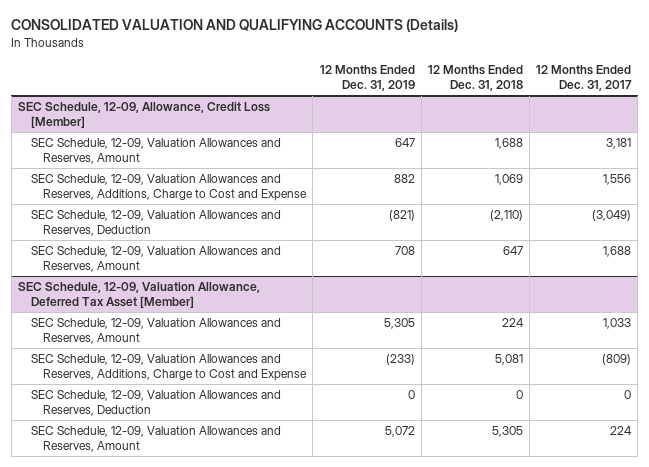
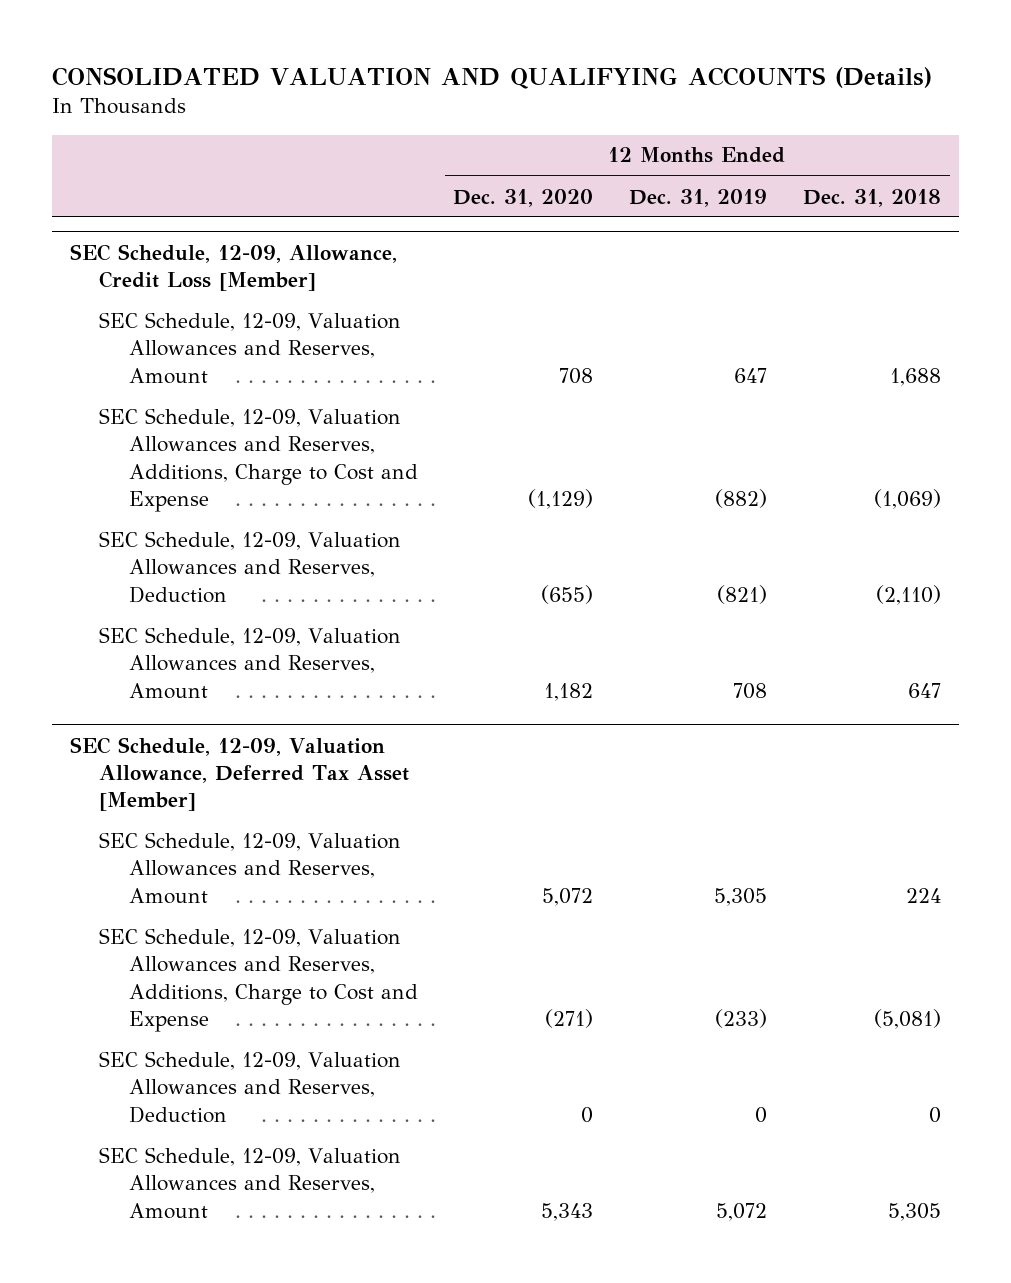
- | 12 Months Ended Dec. 31, 2019 | 12 Months Ended Dec. 31, 2018 | 12 Months Ended Dec. 31, 2017
+ | 12 Months Ended Dec. 31, 2020 | 12 Months Ended Dec. 31, 2019 | 12 Months Ended Dec. 31, 2018
@ SEC Schedule, 12-09, Allowance, Credit Loss [Member]
- SEC Schedule, 12-09, Valuation Allowances and Reserves, Additions, Charge to Cost and Expense | 882 | 1,069 | 1,556
+ SEC Schedule, 12-09, Valuation Allowances and Reserves, Additions, Charge to Cost and Expense | (1,129) | (882) | (1,069)
@ SEC Schedule, 12-09, Valuation Allowance, Deferred Tax Asset [Member]
- SEC Schedule, 12-09, Valuation Allowances and Reserves, Additions, Charge to Cost and Expense | (233) | 5,081 | (809)
+ SEC Schedule, 12-09, Valuation Allowances and Reserves, Additions, Charge to Cost and Expense | (271) | (233) | (5,081)

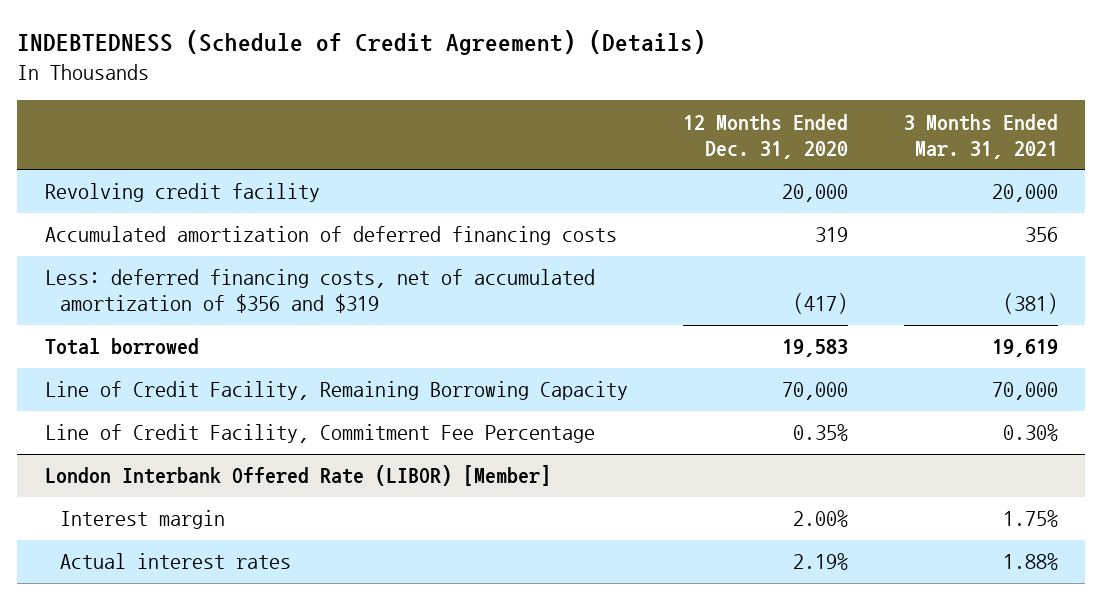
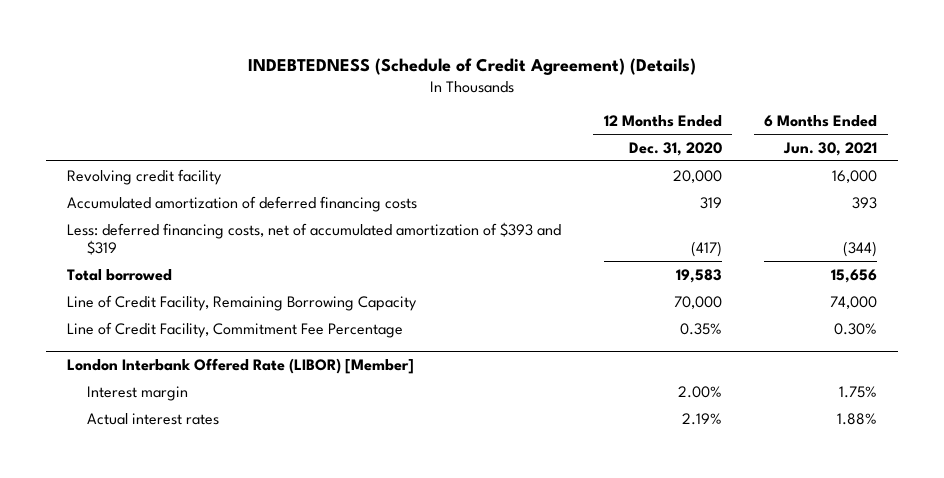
- | 12 Months Ended Dec. 31, 2020 | 3 Months Ended Mar. 31, 2021
+ | 12 Months Ended Dec. 31, 2020 | 6 Months Ended Jun. 30, 2021
- Less: deferred financing costs, net of accumulated amortization of $356 and $319 | (417) | (381)
+ Less: deferred financing costs, net of accumulated amortization of $393 and $319 | (417) | (344)

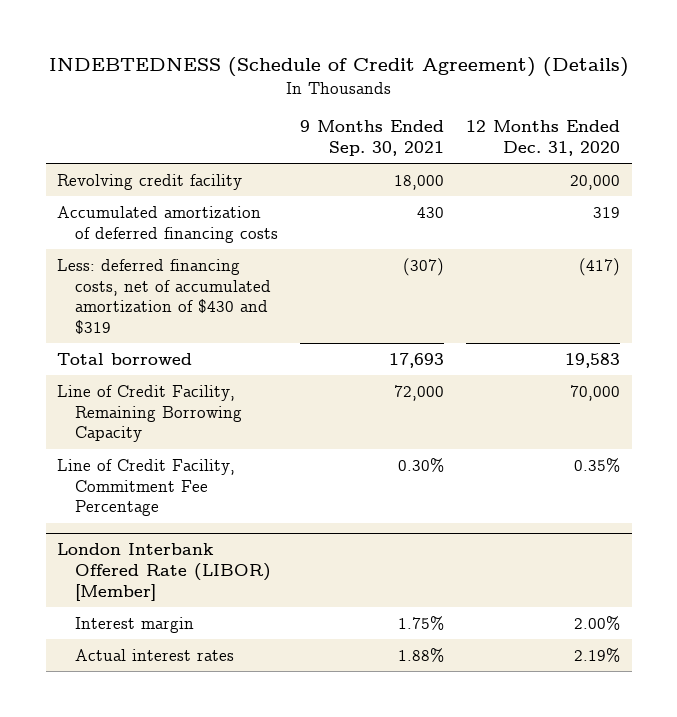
- | 12 Months Ended Dec. 31, 2020 | 6 Months Ended Jun. 30, 2021
+ | 9 Months Ended Sep. 30, 2021 | 12 Months Ended Dec. 31, 2020
- Less: deferred financing costs, net of accumulated amortization of $393 and $319 | (417) | (344)
+ Less: deferred financing costs, net of accumulated amortization of $430 and $319 | (307) | (417)

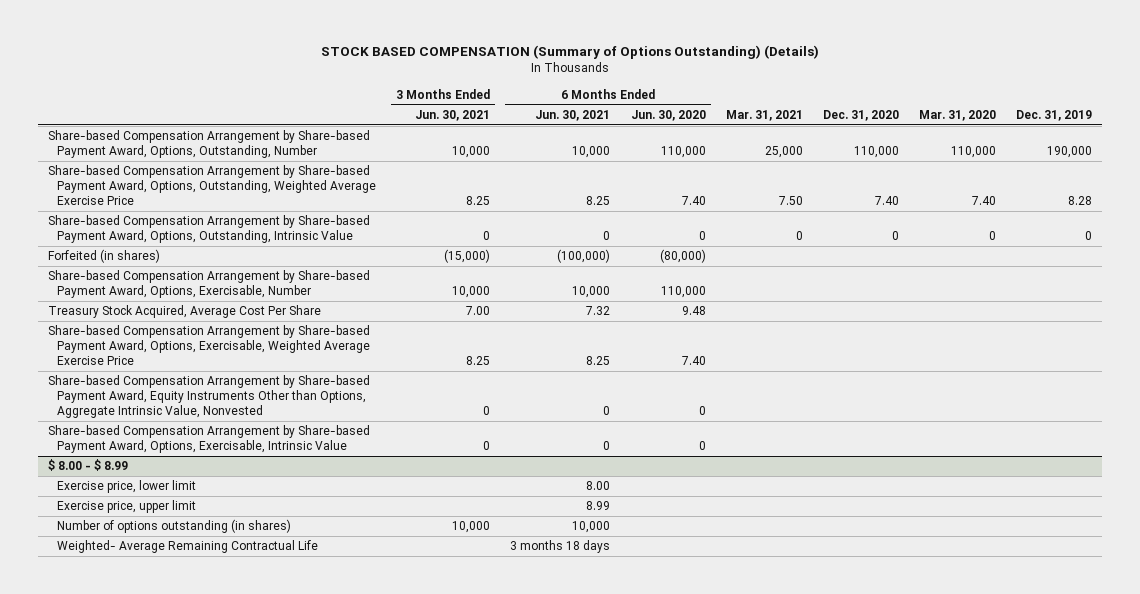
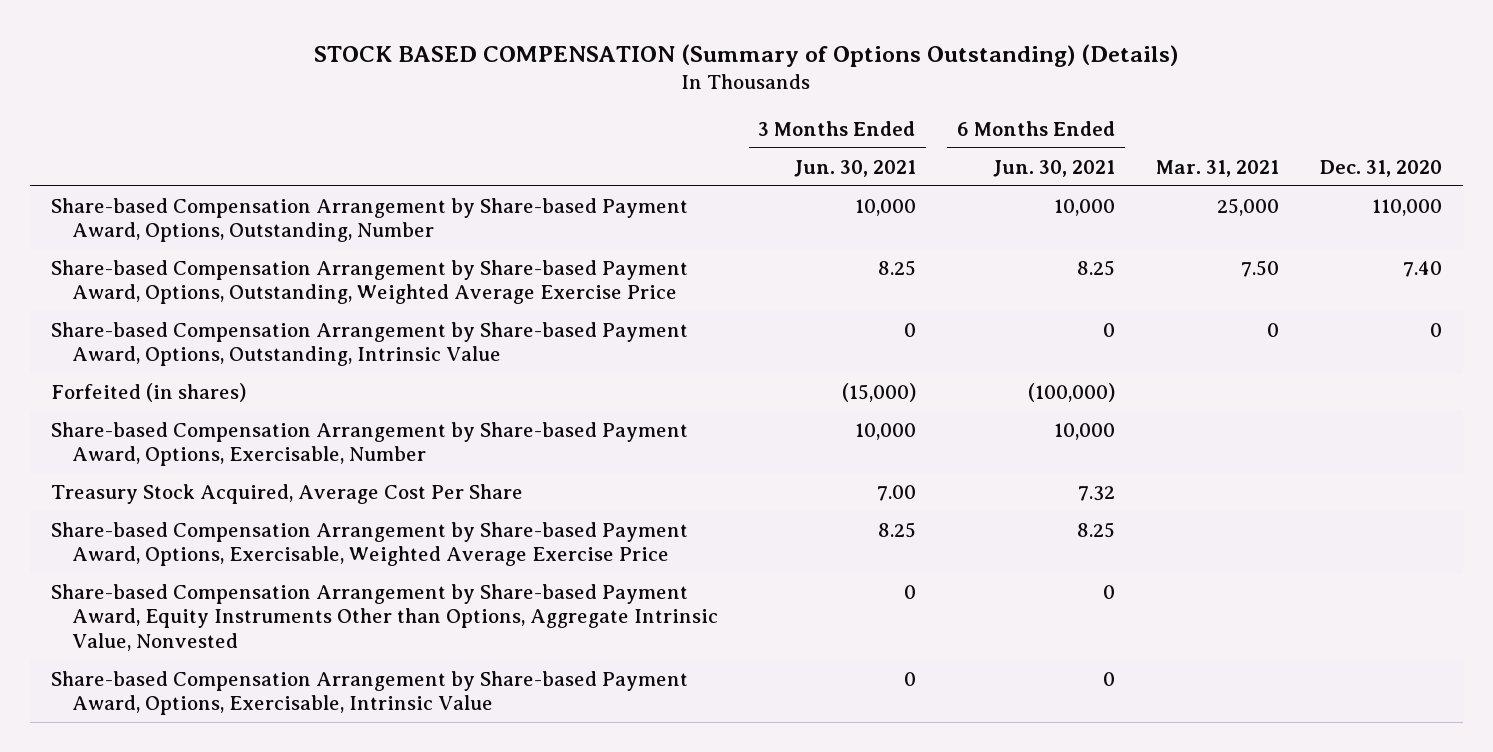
- | 3 Months Ended Jun. 30, 2021 | 6 Months Ended Jun. 30, 2021 | 6 Months Ended Jun. 30, 2020 | Mar. 31, 2021 | Dec. 31, 2020 | Mar. 31, 2020 | Dec. 31, 2019
+ | 3 Months Ended Jun. 30, 2021 | 6 Months Ended Jun. 30, 2021 | Mar. 31, 2021 | Dec. 31, 2020
- $ 8.00 - $ 8.99
- Exercise price, lower limit | | 8.00 | | | | |
- Exercise price, upper limit | | 8.99 | | | | |
- Number of options outstanding (in shares) | 10,000 | 10,000 | | | | |
- Weighted- Average Remaining Contractual Life | | 3 months 18 days | | | | |

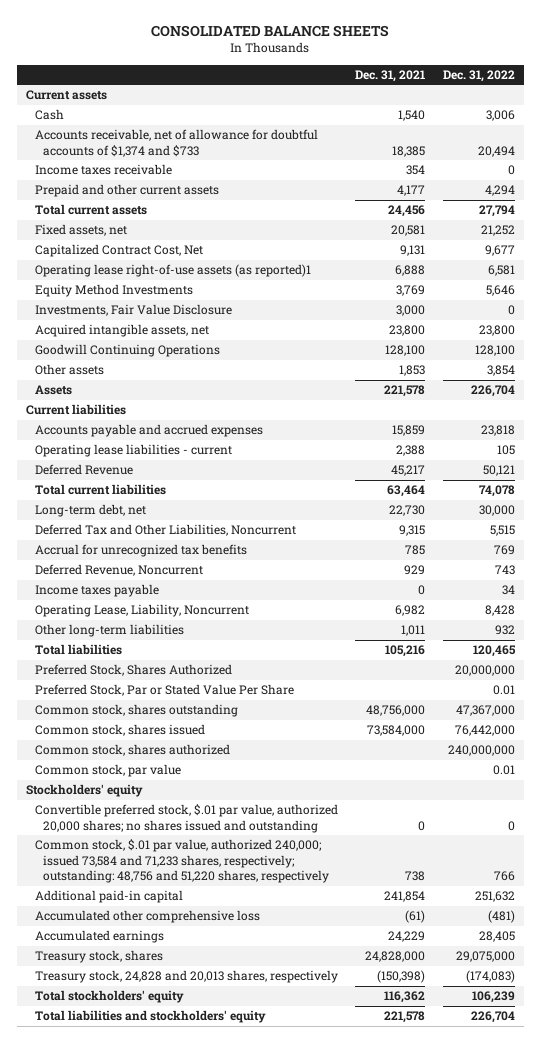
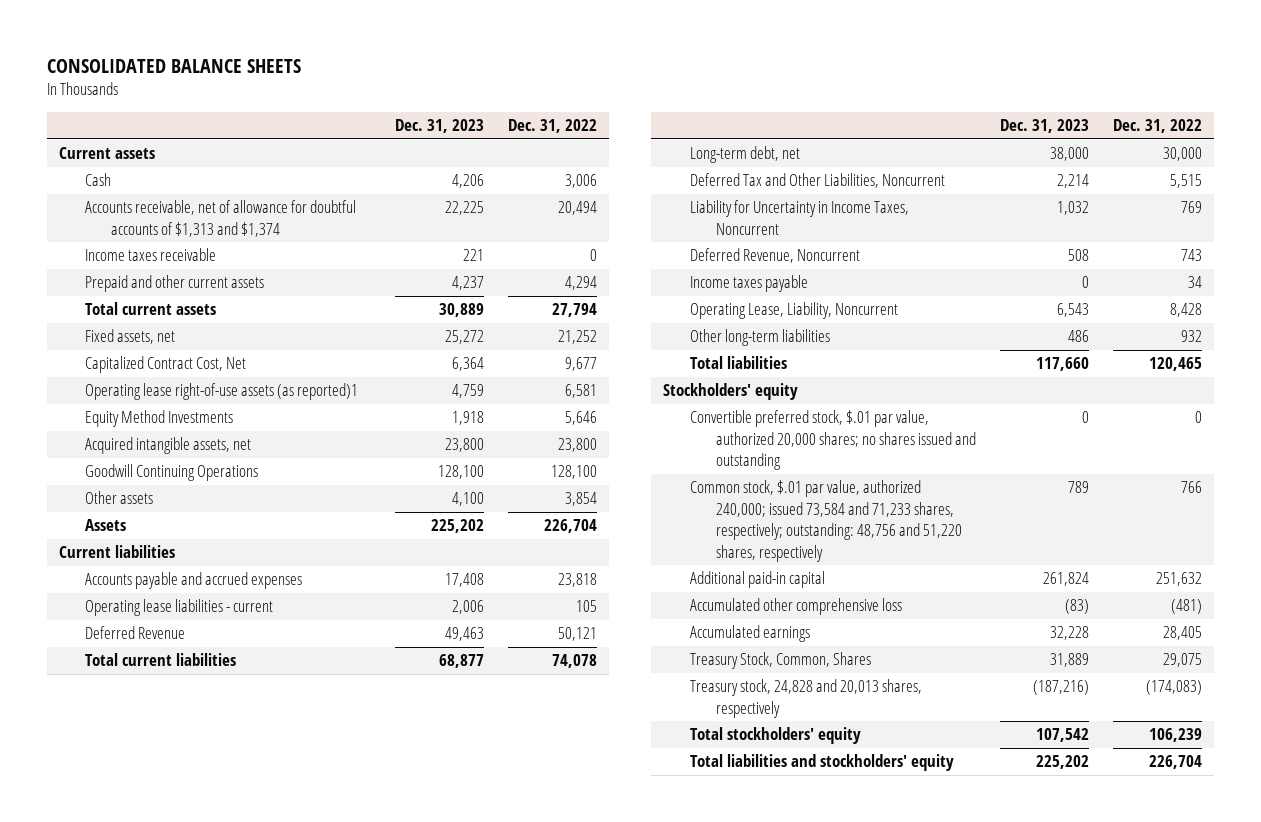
- | Dec. 31, 2021 | Dec. 31, 2022
+ | Dec. 31, 2023 | Dec. 31, 2022
- Accounts receivable, net of allowance for doubtful accounts of $1,374 and $733 | 18,385 | 20,494
+ Accounts receivable, net of allowance for doubtful accounts of $1,313 and $1,374 | 22,225 | 20,494
- Investments, Fair Value Disclosure | 3,000 | 0
- Accrual for unrecognized tax benefits | 785 | 769
+ Liability for Uncertainty in Income Taxes, Noncurrent | 1,032 | 769
- Preferred Stock, Shares Authorized | | 20,000,000
- Preferred Stock, Par or Stated Value Per Share | | 0.01
- Common stock, shares outstanding | 48,756,000 | 47,367,000
- Common stock, shares issued | 73,584,000 | 76,442,000
- Common stock, shares authorized | | 240,000,000
- Common stock, par value | | 0.01
- Treasury stock, shares | 24,828,000 | 29,075,000
+ Treasury Stock, Common, Shares | 31,889 | 29,075

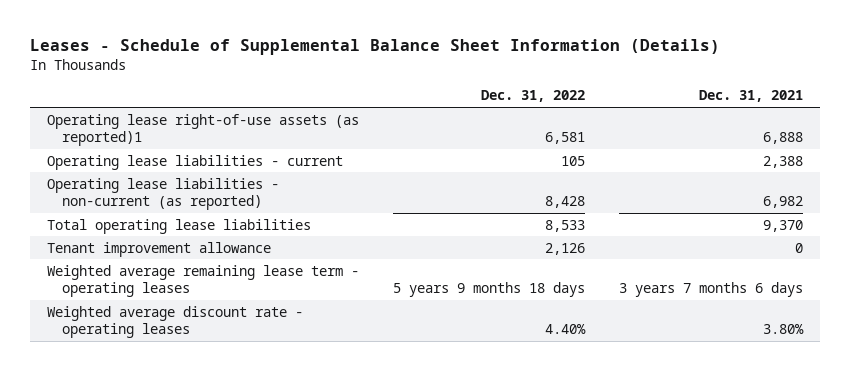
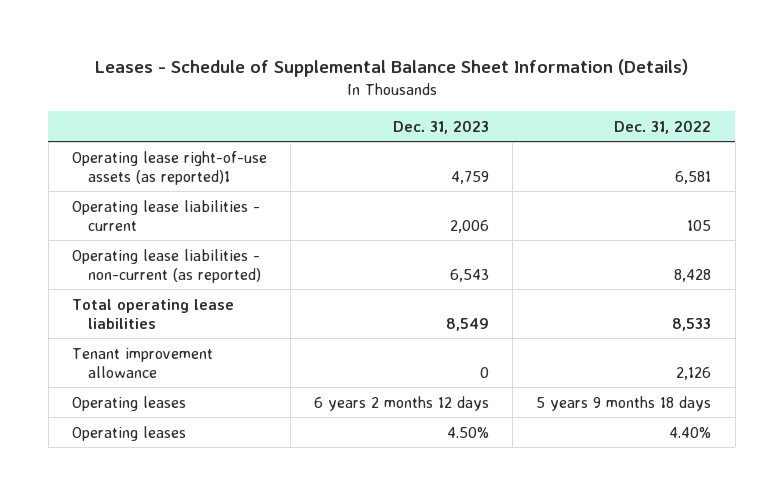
- | Dec. 31, 2022 | Dec. 31, 2021
+ | Dec. 31, 2023 | Dec. 31, 2022
- Weighted average remaining lease term - operating leases | 5 years 9 months 18 days | 3 years 7 months 6 days
- Weighted average discount rate - operating leases | 4.40% | 3.80%
+ Operating leases | 6 years 2 months 12 days | 5 years 9 months 18 days
+ Operating leases | 4.50% | 4.40%

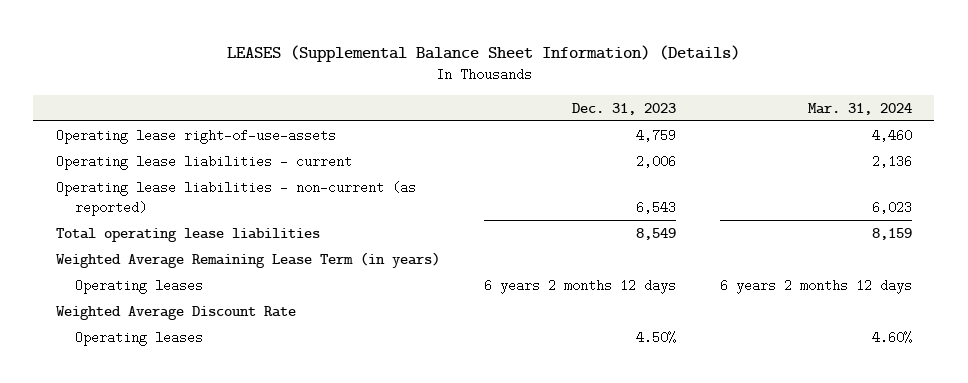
- Leases - Schedule of Supplemental Balance Sheet Information (Details)
+ LEASES (Supplemental Balance Sheet Information) (Details)
- | Dec. 31, 2023 | Dec. 31, 2022
+ | Dec. 31, 2023 | Mar. 31, 2024
- Operating lease right-of-use assets (as reported)1 | 4,759 | 6,581
+ Operating lease right-of-use-assets | 4,759 | 4,460
- Tenant improvement allowance | 0 | 2,126
+ Weighted Average Remaining Lease Term (in years)
+ Weighted Average Discount Rate

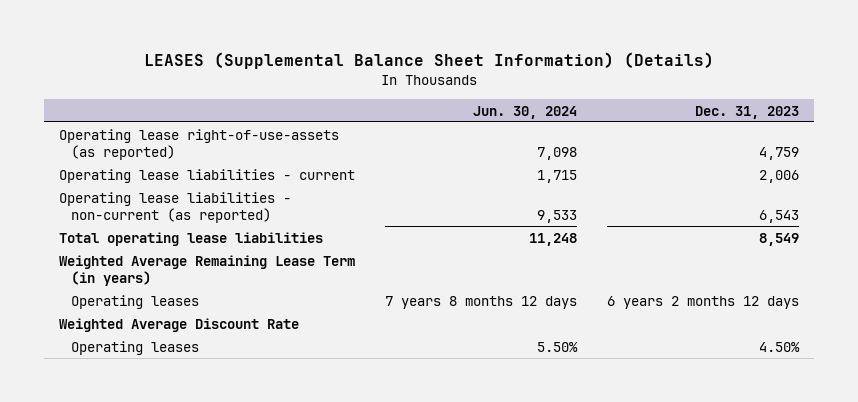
- | Dec. 31, 2023 | Mar. 31, 2024
+ | Jun. 30, 2024 | Dec. 31, 2023
- Operating lease right-of-use-assets | 4,759 | 4,460
+ Operating lease right-of-use-assets (as reported) | 7,098 | 4,759

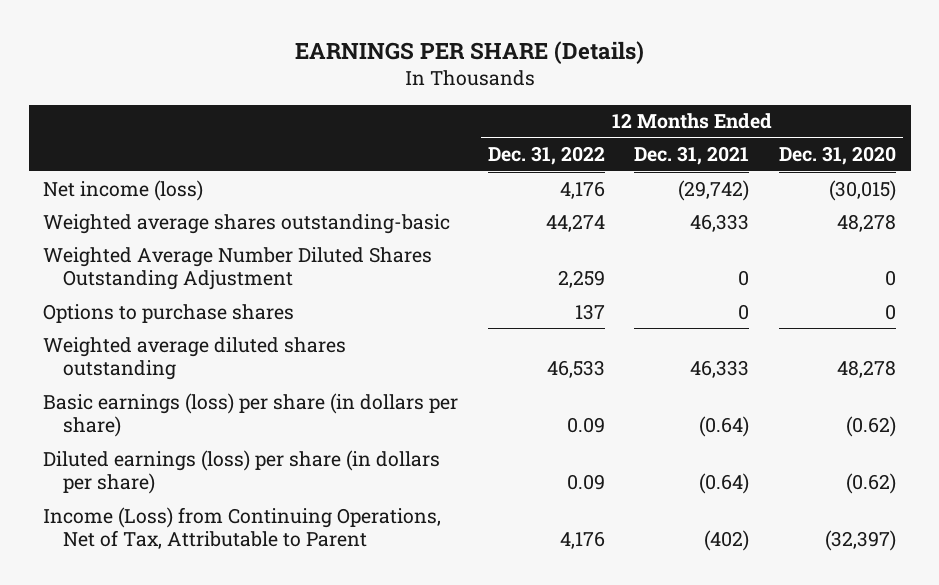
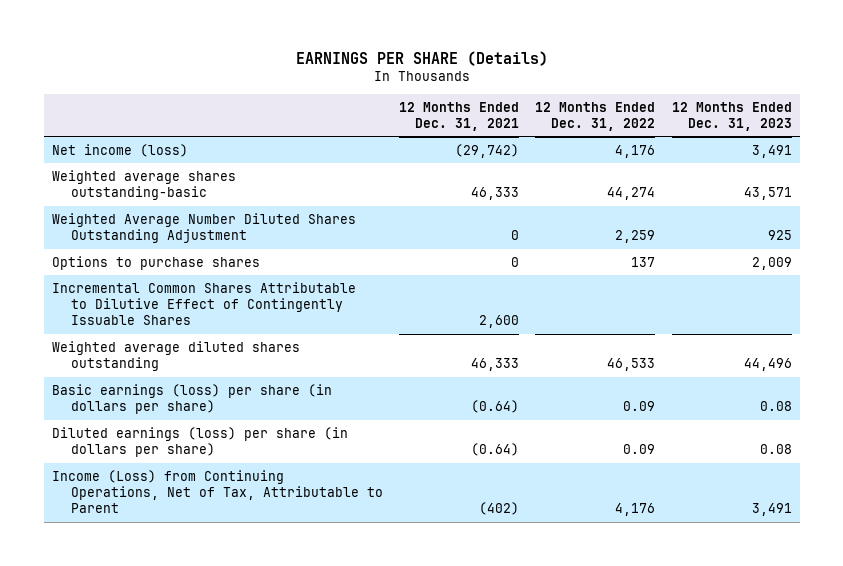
- | 12 Months Ended Dec. 31, 2022 | 12 Months Ended Dec. 31, 2021 | 12 Months Ended Dec. 31, 2020
+ | 12 Months Ended Dec. 31, 2021 | 12 Months Ended Dec. 31, 2022 | 12 Months Ended Dec. 31, 2023
+ Incremental Common Shares Attributable to Dilutive Effect of Contingently Issuable Shares | 2,600 | |

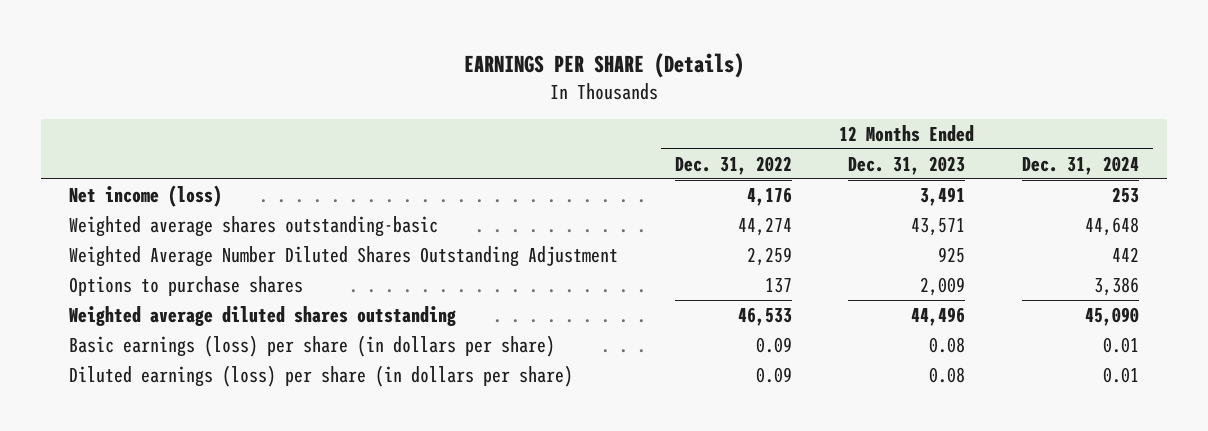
- | 12 Months Ended Dec. 31, 2021 | 12 Months Ended Dec. 31, 2022 | 12 Months Ended Dec. 31, 2023
+ | 12 Months Ended Dec. 31, 2022 | 12 Months Ended Dec. 31, 2023 | 12 Months Ended Dec. 31, 2024
- Incremental Common Shares Attributable to Dilutive Effect of Contingently Issuable Shares | 2,600 | |
- Income (Loss) from Continuing Operations, Net of Tax, Attributable to Parent | (402) | 4,176 | 3,491

